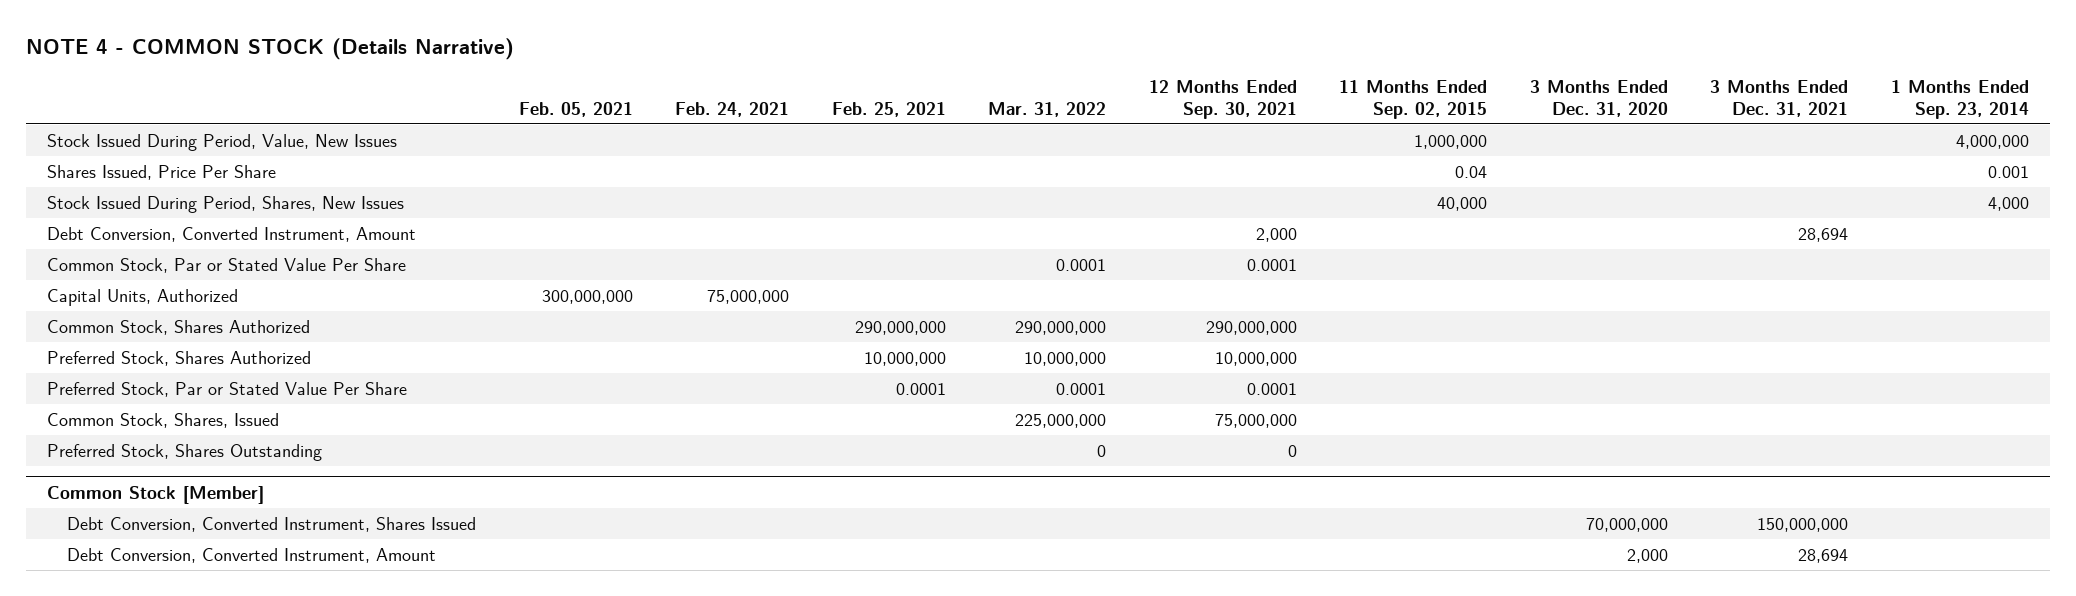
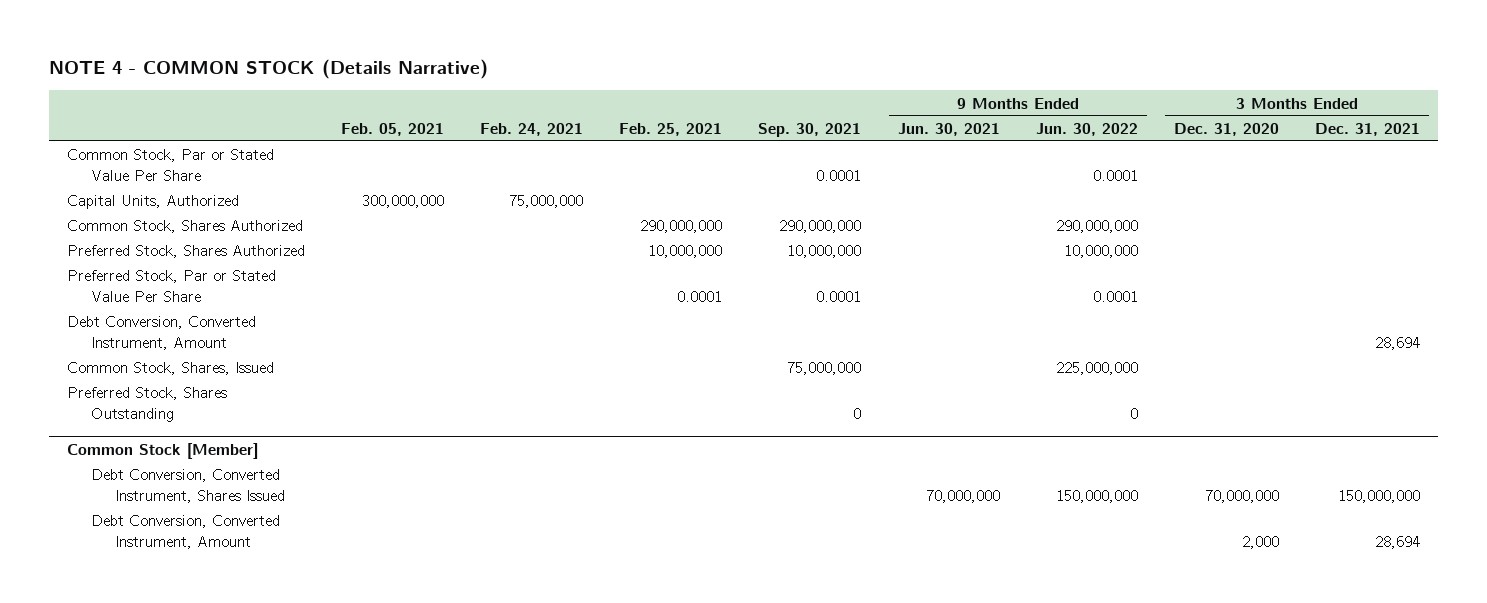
- | Feb. 05, 2021 | Feb. 24, 2021 | Feb. 25, 2021 | Mar. 31, 2022 | 12 Months Ended Sep. 30, 2021 | 11 Months Ended Sep. 02, 2015 | 3 Months Ended Dec. 31, 2020 | 3 Months Ended Dec. 31, 2021 | 1 Months Ended Sep. 23, 2014
+ | Feb. 05, 2021 | Feb. 24, 2021 | Feb. 25, 2021 | Sep. 30, 2021 | 9 Months Ended Jun. 30, 2021 | 9 Months Ended Jun. 30, 2022 | 3 Months Ended Dec. 31, 2020 | 3 Months Ended Dec. 31, 2021
- Stock Issued During Period, Value, New Issues | | | | | | 1,000,000 | | | 4,000,000
- Shares Issued, Price Per Share | | | | | | 0.04 | | | 0.001
- Stock Issued During Period, Shares, New Issues | | | | | | 40,000 | | | 4,000
moved down: Debt Conversion, Converted Instrument, Amount | | | | | | | | 28,694

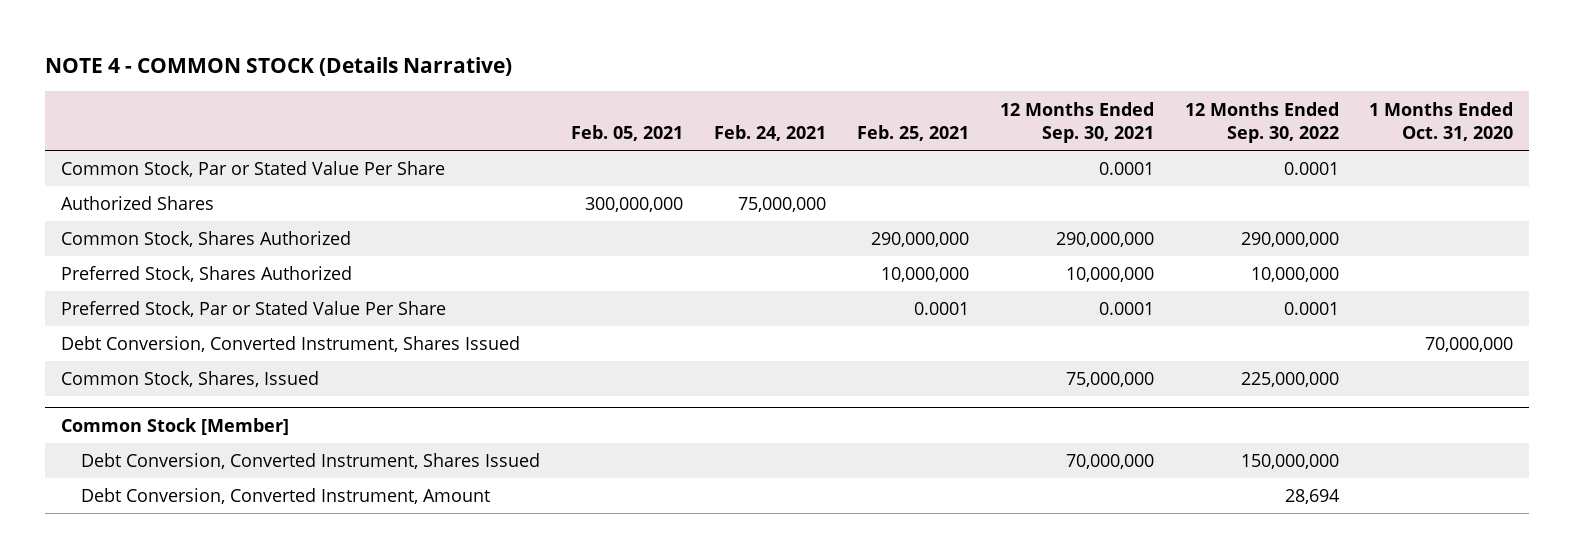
- | Feb. 05, 2021 | Feb. 24, 2021 | Feb. 25, 2021 | Sep. 30, 2021 | 9 Months Ended Jun. 30, 2021 | 9 Months Ended Jun. 30, 2022 | 3 Months Ended Dec. 31, 2020 | 3 Months Ended Dec. 31, 2021
+ | Feb. 05, 2021 | Feb. 24, 2021 | Feb. 25, 2021 | 12 Months Ended Sep. 30, 2021 | 12 Months Ended Sep. 30, 2022 | 1 Months Ended Oct. 31, 2020
- Capital Units, Authorized | 300,000,000 | 75,000,000 | | | | | |
+ Authorized Shares | 300,000,000 | 75,000,000 | | | |
- Debt Conversion, Converted Instrument, Amount | | | | | | | | 28,694
+ Debt Conversion, Converted Instrument, Shares Issued | | | | | | 70,000,000
- Preferred Stock, Shares Outstanding | | | | 0 | | 0 | |

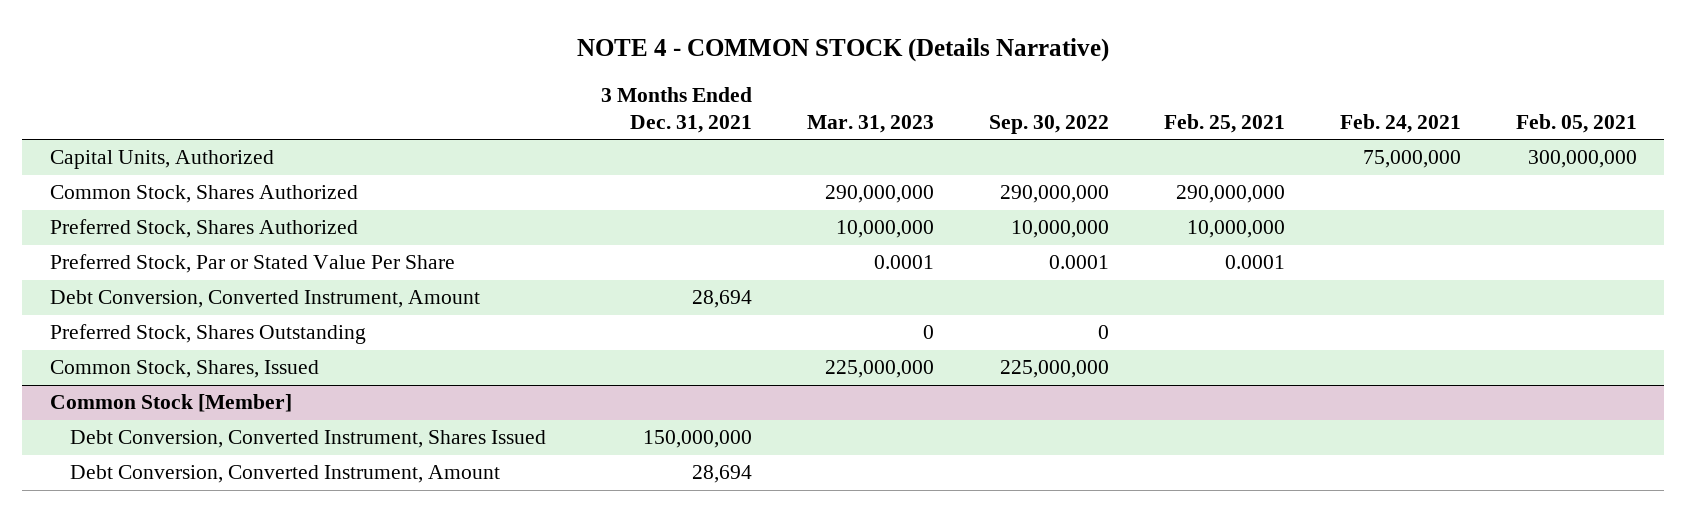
- | Feb. 05, 2021 | Feb. 24, 2021 | Feb. 25, 2021 | 12 Months Ended Sep. 30, 2021 | 12 Months Ended Sep. 30, 2022 | 1 Months Ended Oct. 31, 2020
+ | 3 Months Ended Dec. 31, 2021 | Mar. 31, 2023 | Sep. 30, 2022 | Feb. 25, 2021 | Feb. 24, 2021 | Feb. 05, 2021
- Common Stock, Par or Stated Value Per Share | | | | 0.0001 | 0.0001 |
- Authorized Shares | 300,000,000 | 75,000,000 | | | |
+ Capital Units, Authorized | | | | | 75,000,000 | 300,000,000
- Debt Conversion, Converted Instrument, Shares Issued | | | | | | 70,000,000
+ Debt Conversion, Converted Instrument, Amount | 28,694 | | | | |
+ Preferred Stock, Shares Outstanding | | 0 | 0 | | |

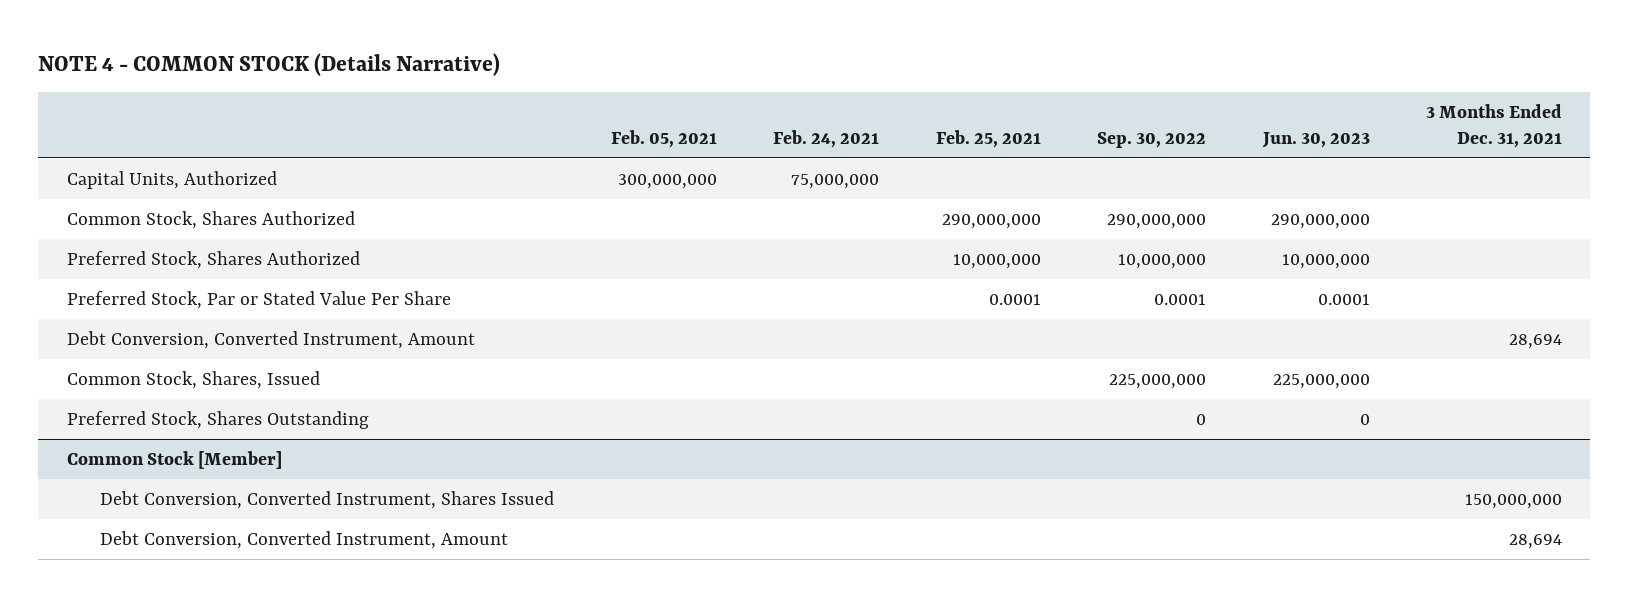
- | 3 Months Ended Dec. 31, 2021 | Mar. 31, 2023 | Sep. 30, 2022 | Feb. 25, 2021 | Feb. 24, 2021 | Feb. 05, 2021
+ | Feb. 05, 2021 | Feb. 24, 2021 | Feb. 25, 2021 | Sep. 30, 2022 | Jun. 30, 2023 | 3 Months Ended Dec. 31, 2021
moved down: Preferred Stock, Shares Outstanding | | | | 0 | 0 |

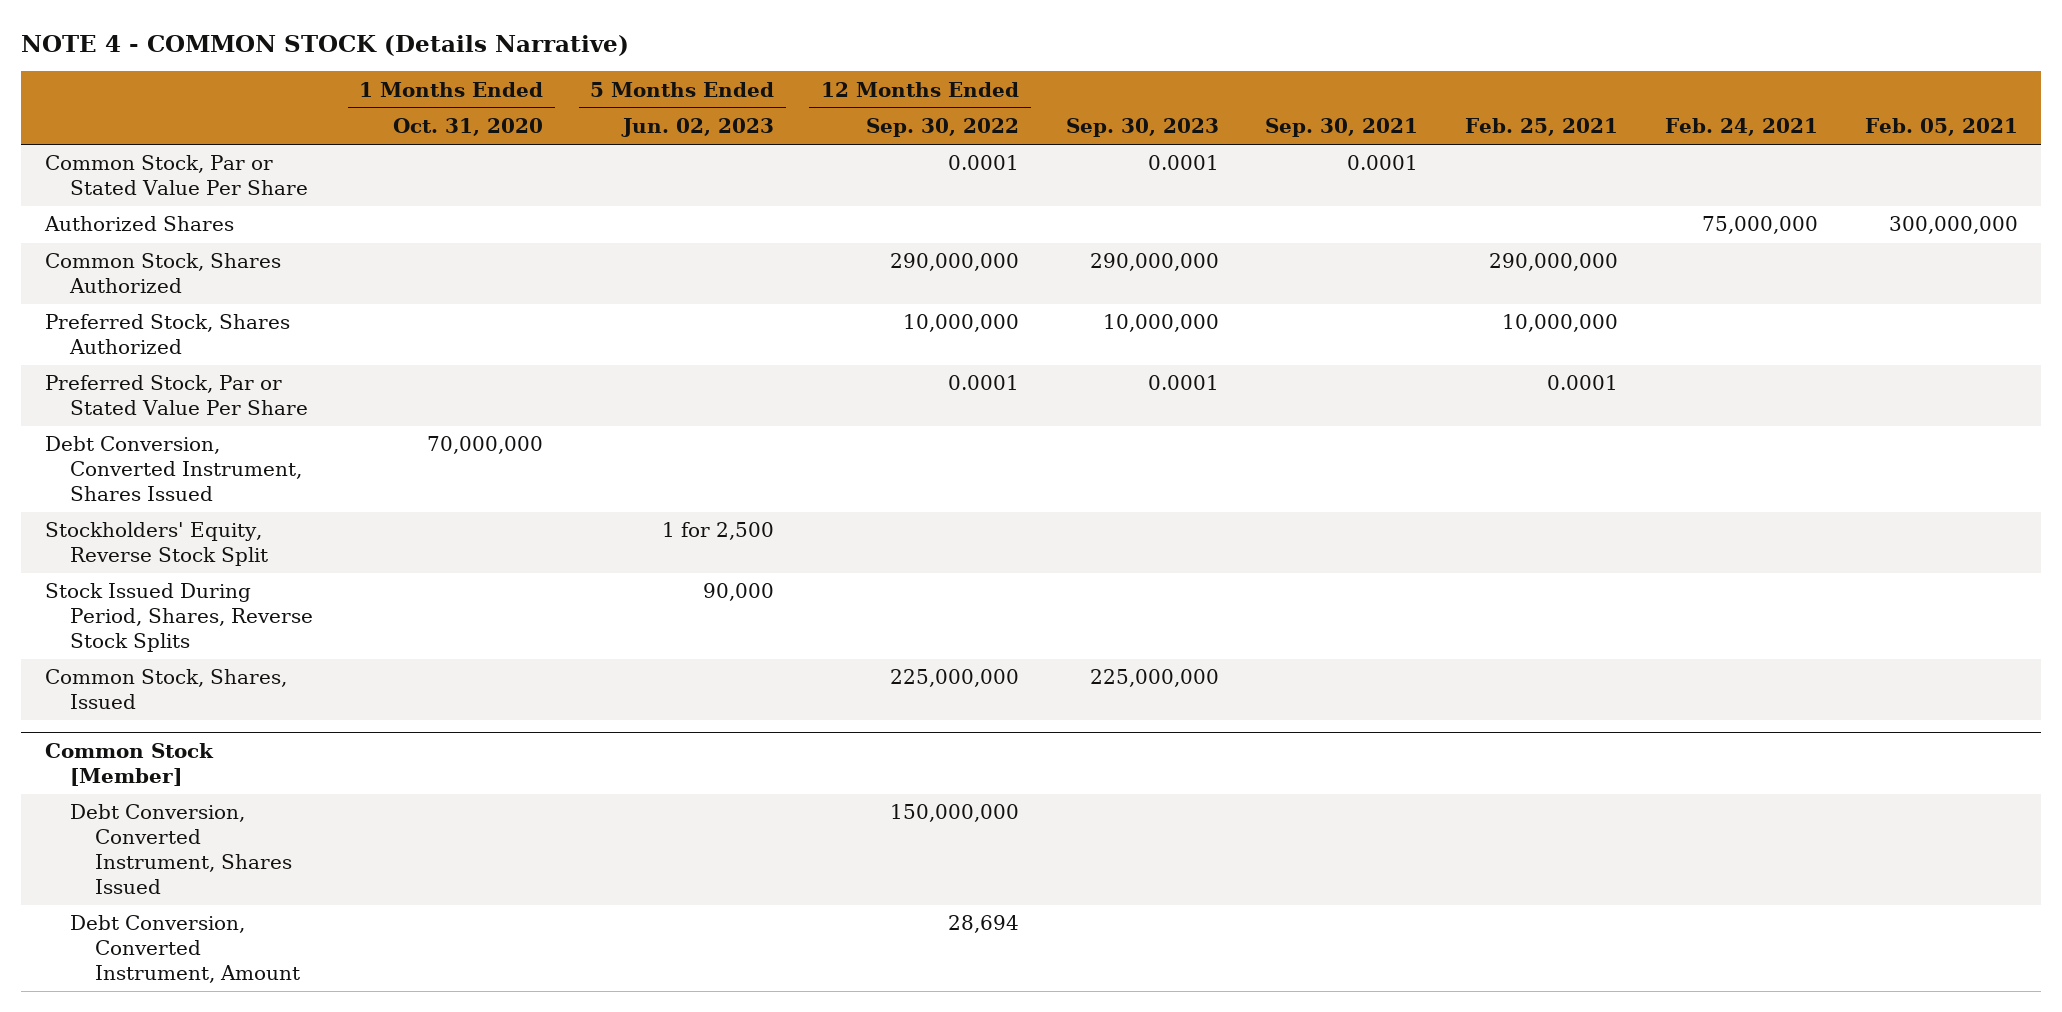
- | Feb. 05, 2021 | Feb. 24, 2021 | Feb. 25, 2021 | Sep. 30, 2022 | Jun. 30, 2023 | 3 Months Ended Dec. 31, 2021
+ | 1 Months Ended Oct. 31, 2020 | 5 Months Ended Jun. 02, 2023 | 12 Months Ended Sep. 30, 2022 | Sep. 30, 2023 | Sep. 30, 2021 | Feb. 25, 2021 | Feb. 24, 2021 | Feb. 05, 2021
- Capital Units, Authorized | 300,000,000 | 75,000,000 | | | |
+ Common Stock, Par or Stated Value Per Share | | | 0.0001 | 0.0001 | 0.0001 | | |
+ Authorized Shares | | | | | | | 75,000,000 | 300,000,000
- Debt Conversion, Converted Instrument, Amount | | | | | | 28,694
+ Debt Conversion, Converted Instrument, Shares Issued | 70,000,000 | | | | | | |
+ Stockholders' Equity, Reverse Stock Split | | 1 for 2,500 | | | | | |
+ Stock Issued During Period, Shares, Reverse Stock Splits | | 90,000 | | | | | |
- Preferred Stock, Shares Outstanding | | | | 0 | 0 |

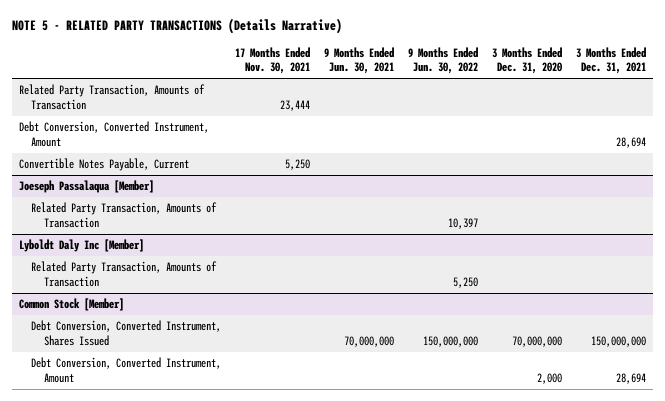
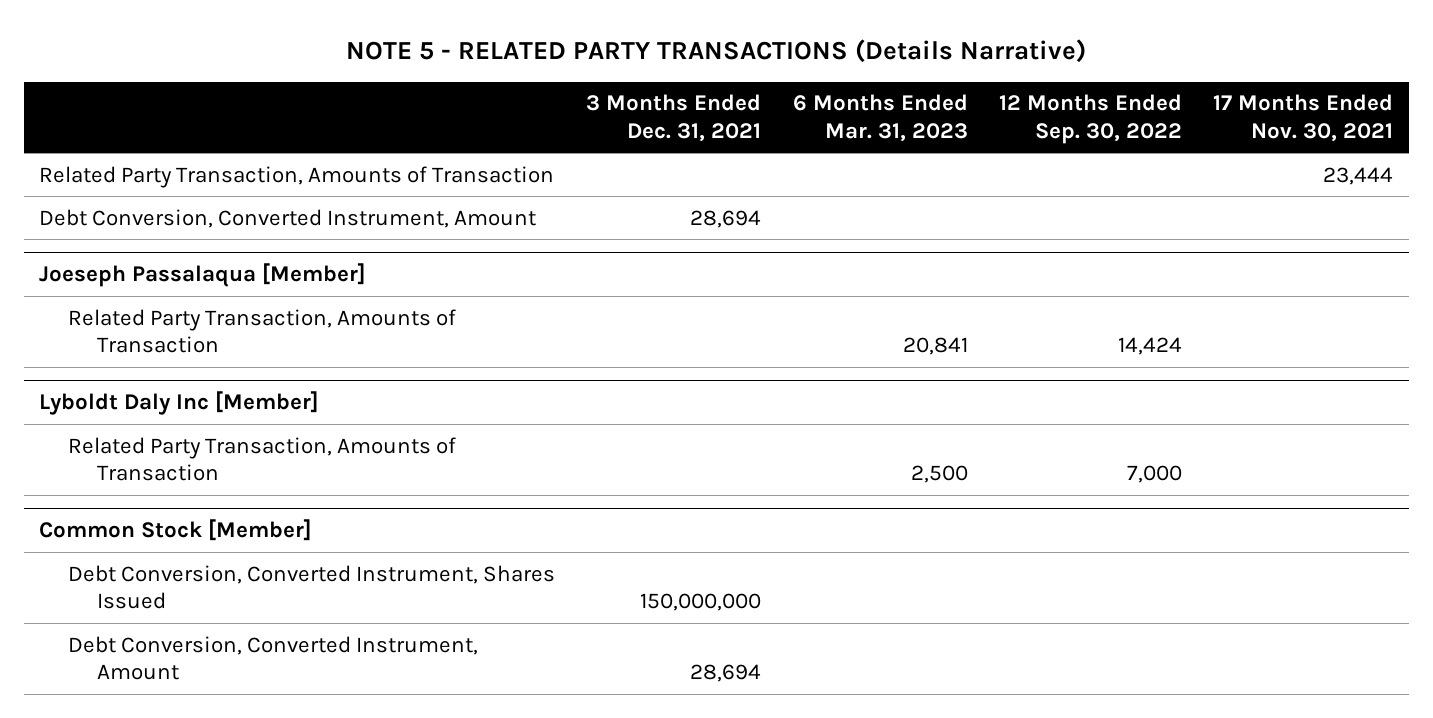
- | 17 Months Ended Nov. 30, 2021 | 9 Months Ended Jun. 30, 2021 | 9 Months Ended Jun. 30, 2022 | 3 Months Ended Dec. 31, 2020 | 3 Months Ended Dec. 31, 2021
+ | 3 Months Ended Dec. 31, 2021 | 6 Months Ended Mar. 31, 2023 | 12 Months Ended Sep. 30, 2022 | 17 Months Ended Nov. 30, 2021
- Convertible Notes Payable, Current | 5,250 | | | |

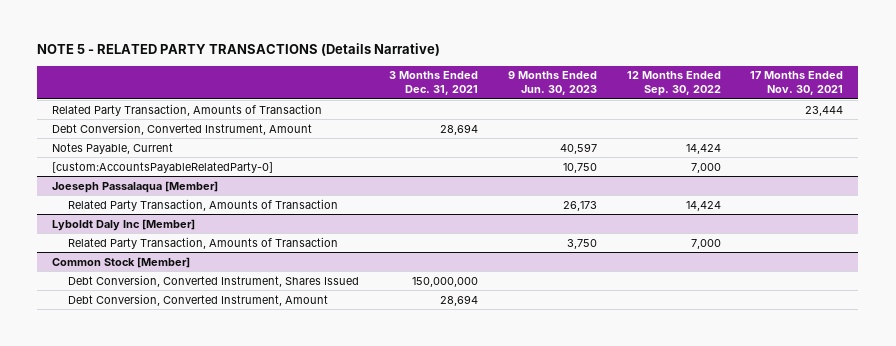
- | 3 Months Ended Dec. 31, 2021 | 6 Months Ended Mar. 31, 2023 | 12 Months Ended Sep. 30, 2022 | 17 Months Ended Nov. 30, 2021
+ | 3 Months Ended Dec. 31, 2021 | 9 Months Ended Jun. 30, 2023 | 12 Months Ended Sep. 30, 2022 | 17 Months Ended Nov. 30, 2021
+ Notes Payable, Current | | 40,597 | 14,424 |
+ [custom:AccountsPayableRelatedParty-0] | | 10,750 | 7,000 |

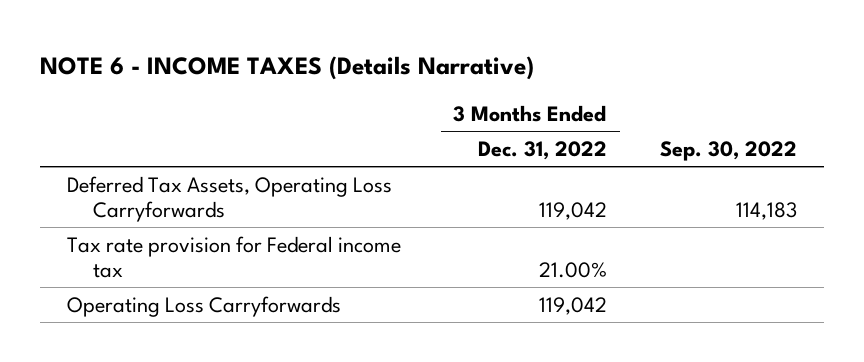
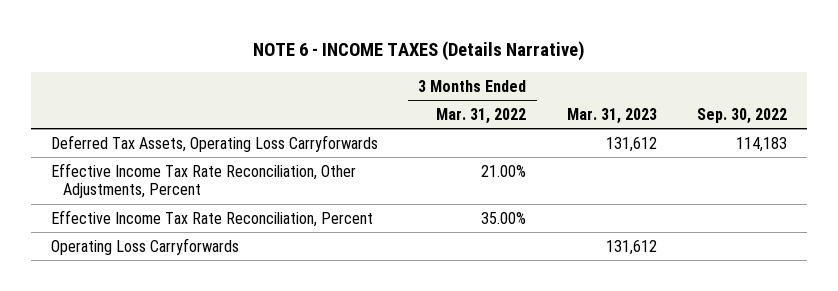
- | 3 Months Ended Dec. 31, 2022 | Sep. 30, 2022
+ | 3 Months Ended Mar. 31, 2022 | Mar. 31, 2023 | Sep. 30, 2022
- Tax rate provision for Federal income tax | 21.00% |
+ Effective Income Tax Rate Reconciliation, Other Adjustments, Percent | 21.00% | |
+ Effective Income Tax Rate Reconciliation, Percent | 35.00% | |

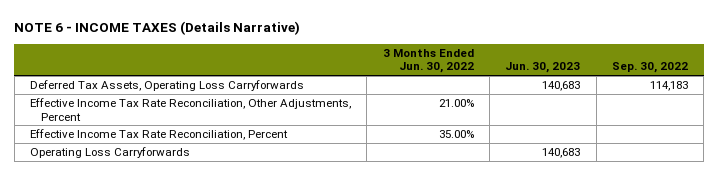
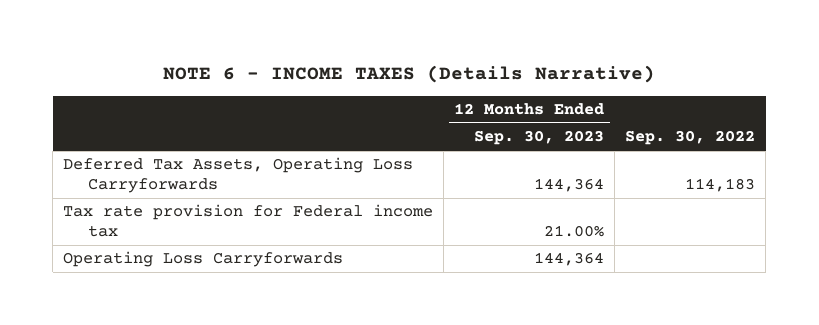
- | 3 Months Ended Jun. 30, 2022 | Jun. 30, 2023 | Sep. 30, 2022
+ | 12 Months Ended Sep. 30, 2023 | Sep. 30, 2022
- Effective Income Tax Rate Reconciliation, Other Adjustments, Percent | 21.00% | |
- Effective Income Tax Rate Reconciliation, Percent | 35.00% | |
+ Tax rate provision for Federal income tax | 21.00% |

